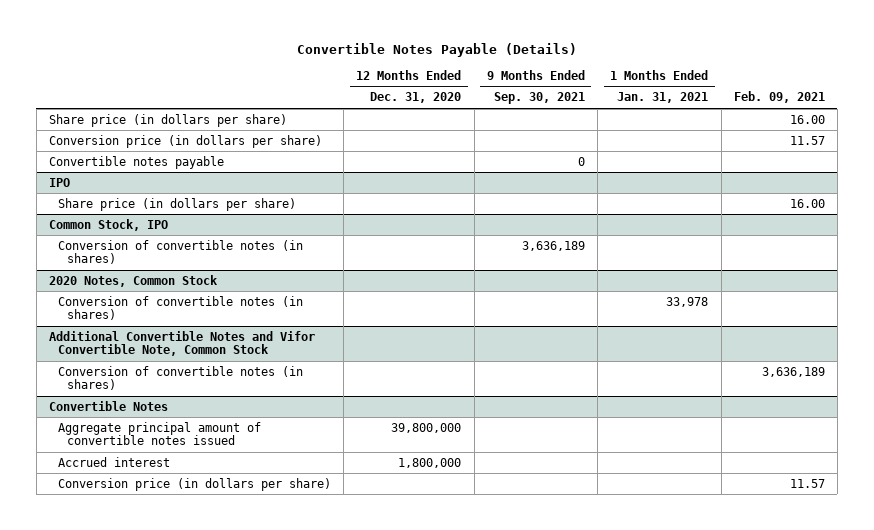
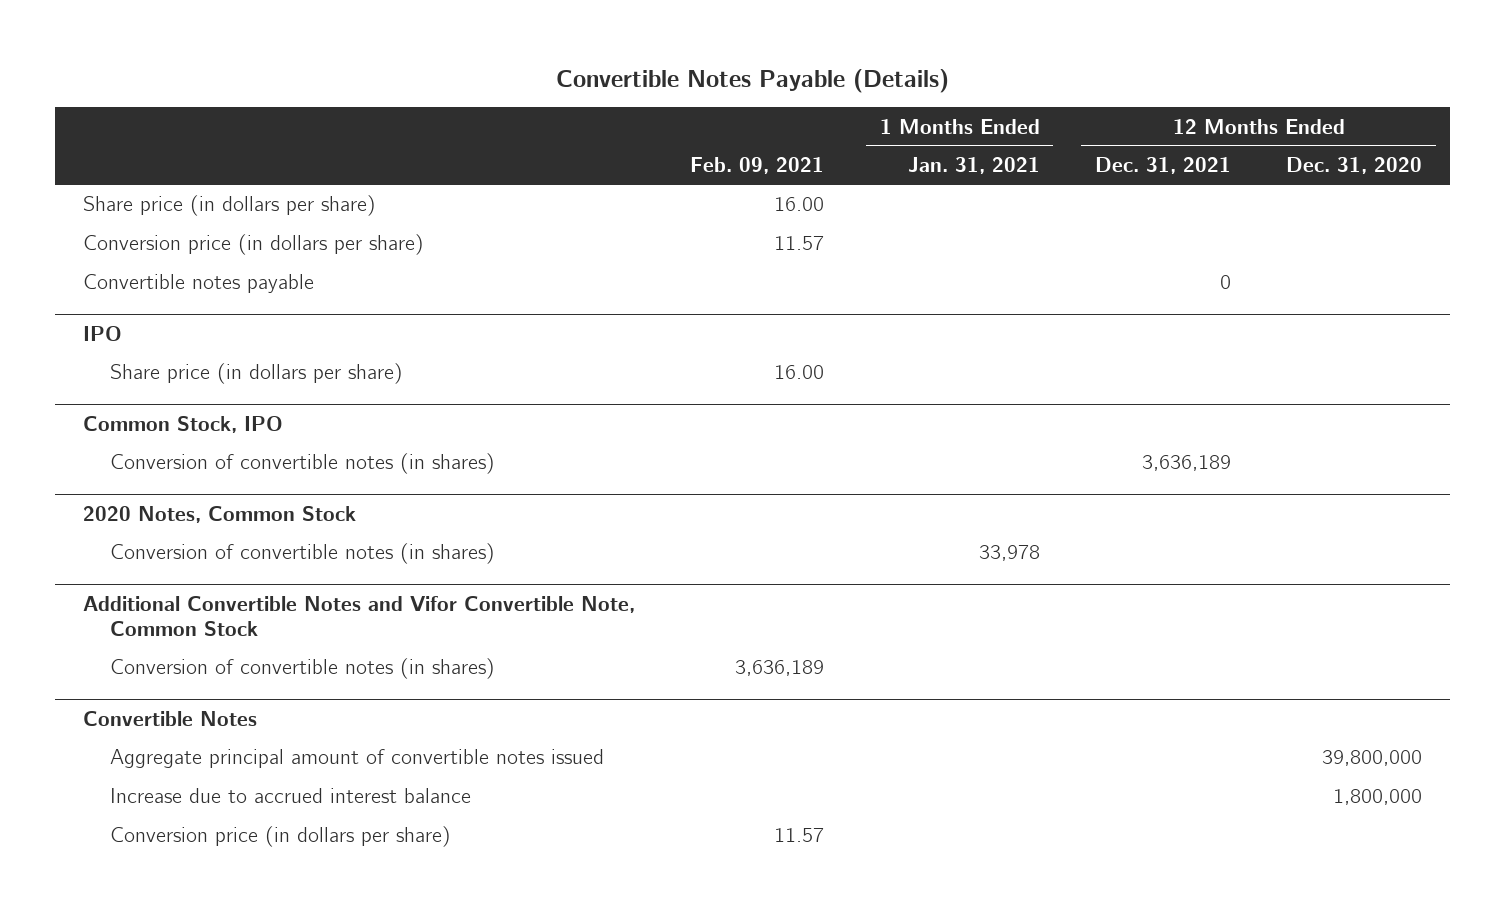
- | 12 Months Ended Dec. 31, 2020 | 9 Months Ended Sep. 30, 2021 | 1 Months Ended Jan. 31, 2021 | Feb. 09, 2021
+ | Feb. 09, 2021 | 1 Months Ended Jan. 31, 2021 | 12 Months Ended Dec. 31, 2021 | 12 Months Ended Dec. 31, 2020
@ Convertible Notes
- Accrued interest | 1,800,000 | | |
+ Increase due to accrued interest balance | | | | 1,800,000

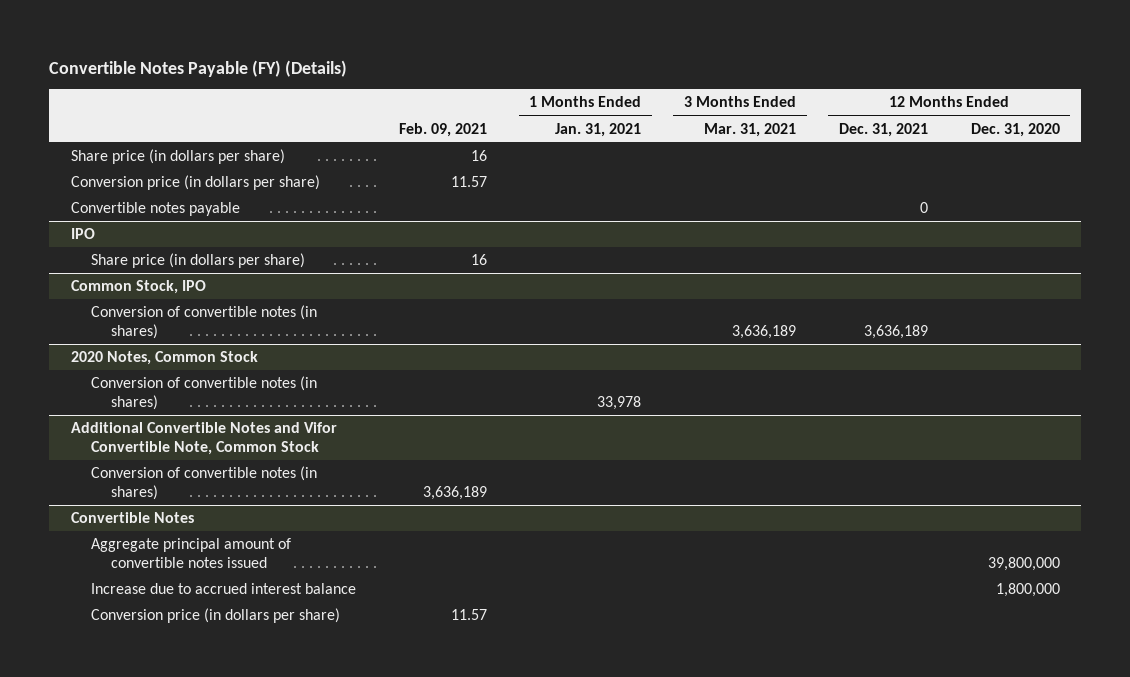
- Convertible Notes Payable (Details)
+ Convertible Notes Payable (FY) (Details)
- | Feb. 09, 2021 | 1 Months Ended Jan. 31, 2021 | 12 Months Ended Dec. 31, 2021 | 12 Months Ended Dec. 31, 2020
+ | Feb. 09, 2021 | 1 Months Ended Jan. 31, 2021 | 3 Months Ended Mar. 31, 2021 | 12 Months Ended Dec. 31, 2021 | 12 Months Ended Dec. 31, 2020
- Share price (in dollars per share) | 16.00 | | |
+ Share price (in dollars per share) | 16 | | | |
@ IPO
- Share price (in dollars per share) | 16.00 | | |
+ Share price (in dollars per share) | 16 | | | |

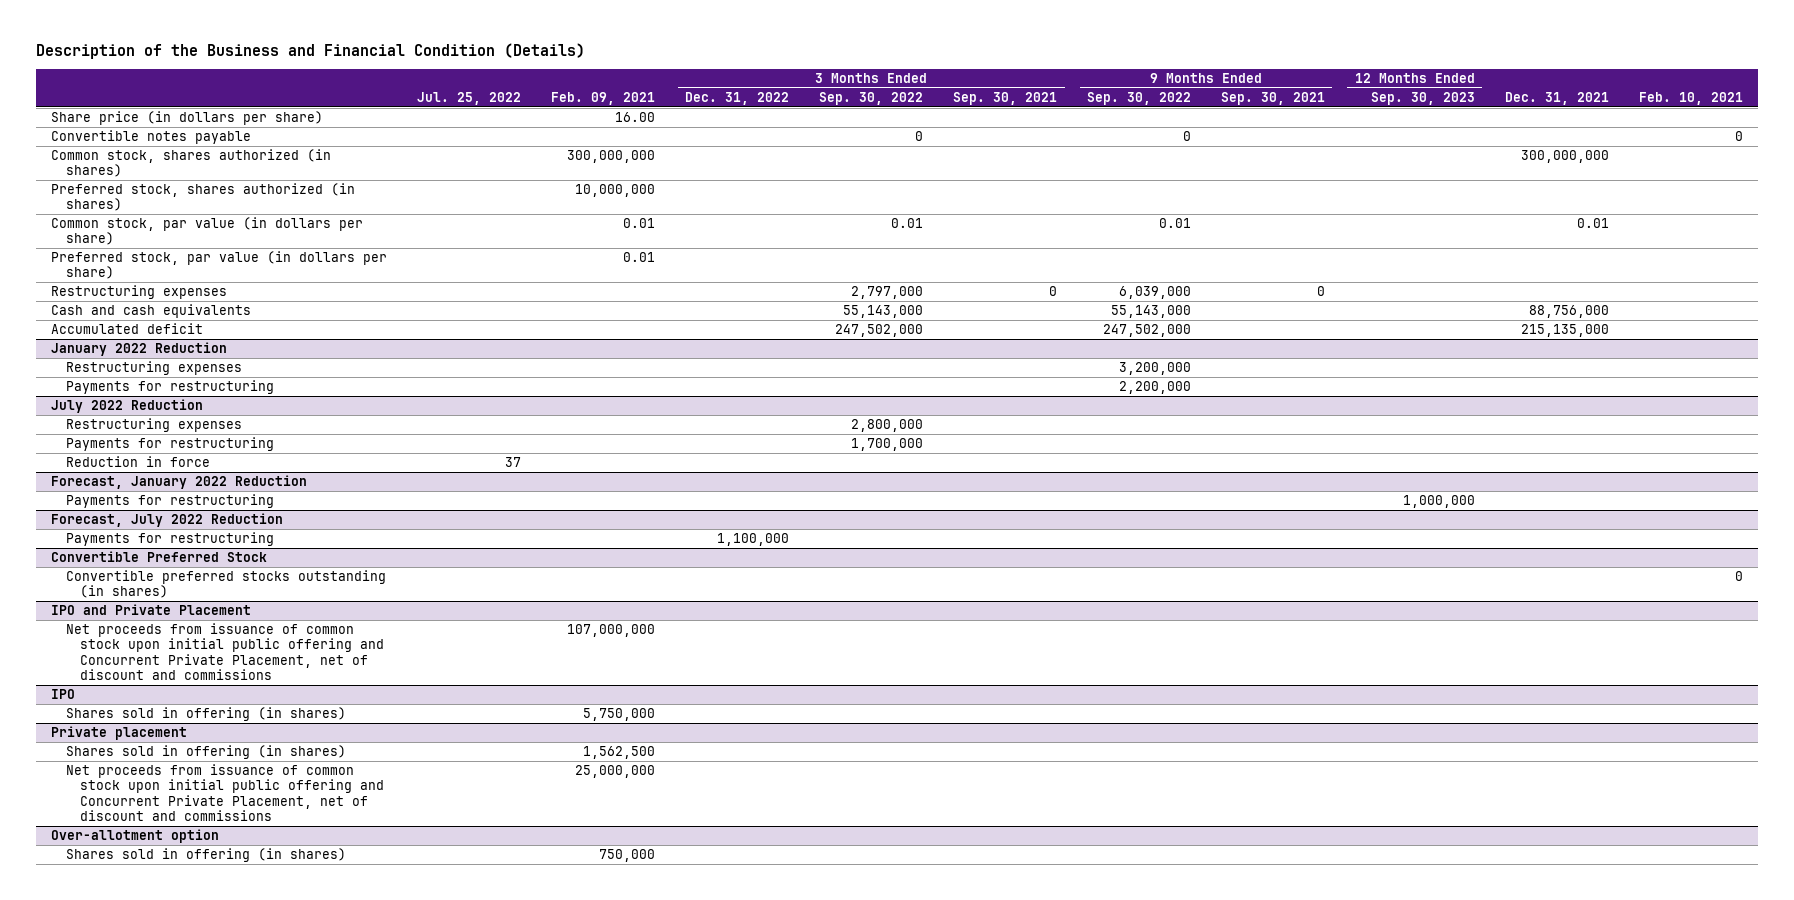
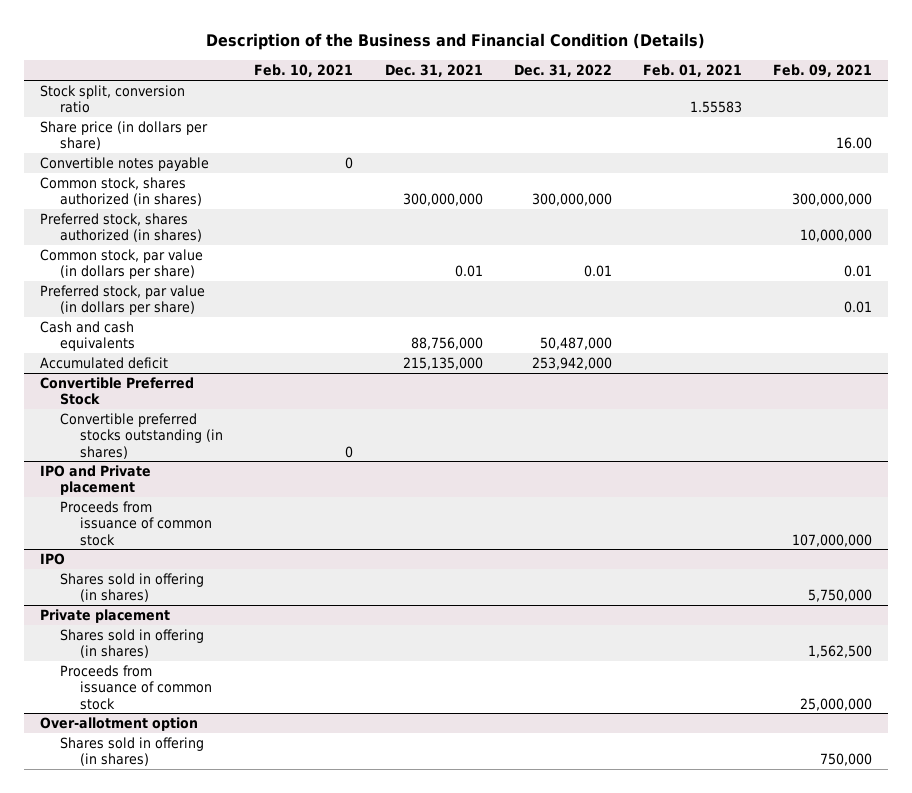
- | Jul. 25, 2022 | Feb. 09, 2021 | 3 Months Ended Dec. 31, 2022 | 3 Months Ended Sep. 30, 2022 | 3 Months Ended Sep. 30, 2021 | 9 Months Ended Sep. 30, 2022 | 9 Months Ended Sep. 30, 2021 | 12 Months Ended Sep. 30, 2023 | Dec. 31, 2021 | Feb. 10, 2021
+ | Feb. 10, 2021 | Dec. 31, 2021 | Dec. 31, 2022 | Feb. 01, 2021 | Feb. 09, 2021
+ Stock split, conversion ratio | | | | 1.55583 |
- Restructuring expenses | | | | 2,797,000 | 0 | 6,039,000 | 0 | | |
- January 2022 Reduction
- Restructuring expenses | | | | | | 3,200,000 | | | |
- Payments for restructuring | | | | | | 2,200,000 | | | |
- July 2022 Reduction
- Restructuring expenses | | | | 2,800,000 | | | | | |
- Payments for restructuring | | | | 1,700,000 | | | | | |
- Reduction in force | 37 | | | | | | | | |
- Forecast, January 2022 Reduction
- Payments for restructuring | | | | | | | | 1,000,000 | |
- Forecast, July 2022 Reduction
- Payments for restructuring | | | 1,100,000 | | | | | | |
- IPO and Private Placement
- Net proceeds from issuance of common stock upon initial public offering and Concurrent Private Placement, net of discount and commissions | | 107,000,000 | | | | | | | |
+ IPO and Private placement
+ Proceeds from issuance of common stock | | | | | 107,000,000
@ Private placement
- Net proceeds from issuance of common stock upon initial public offering and Concurrent Private Placement, net of discount and commissions | | 25,000,000 | | | | | | | |
+ Proceeds from issuance of common stock | | | | | 25,000,000

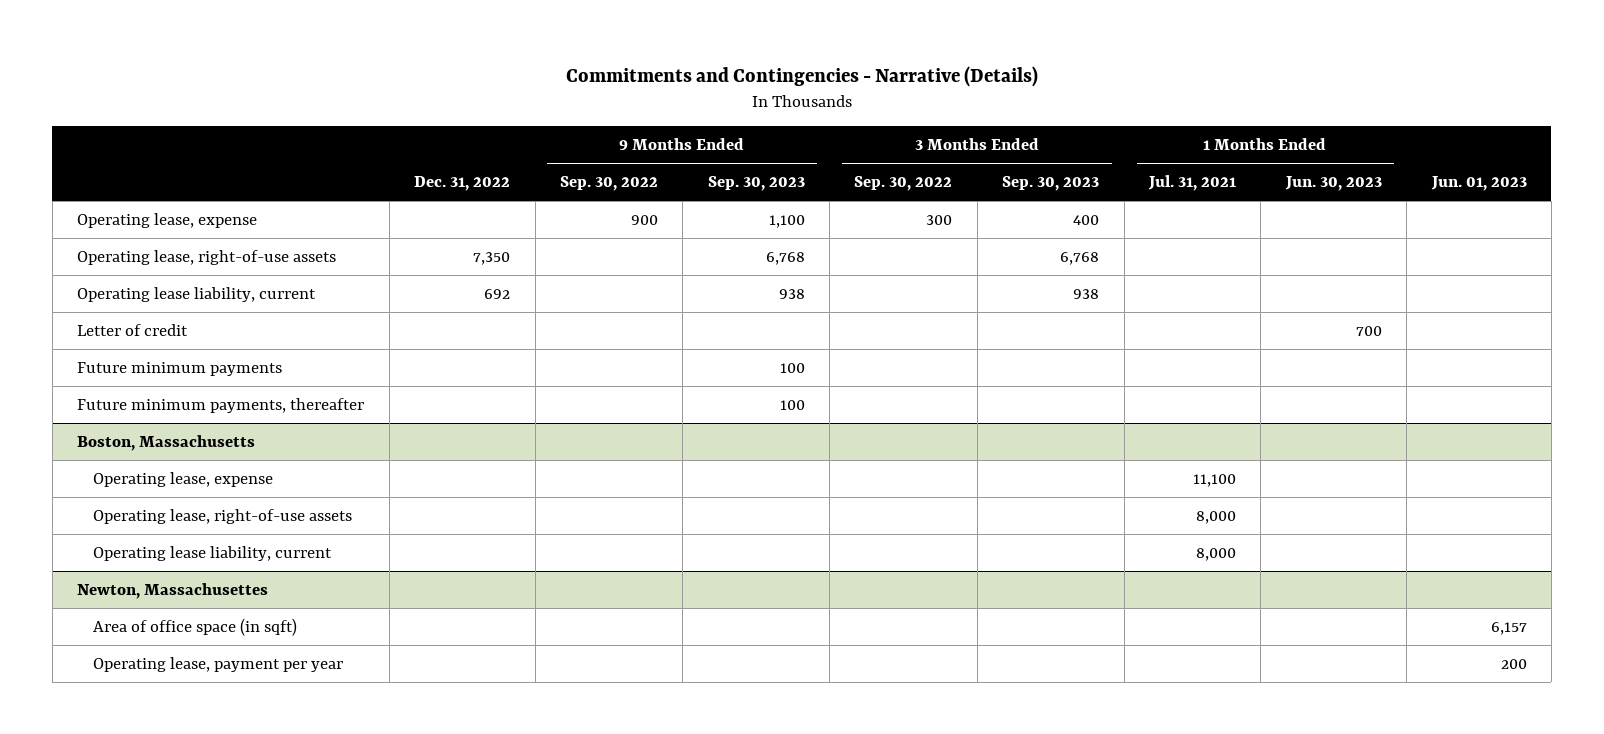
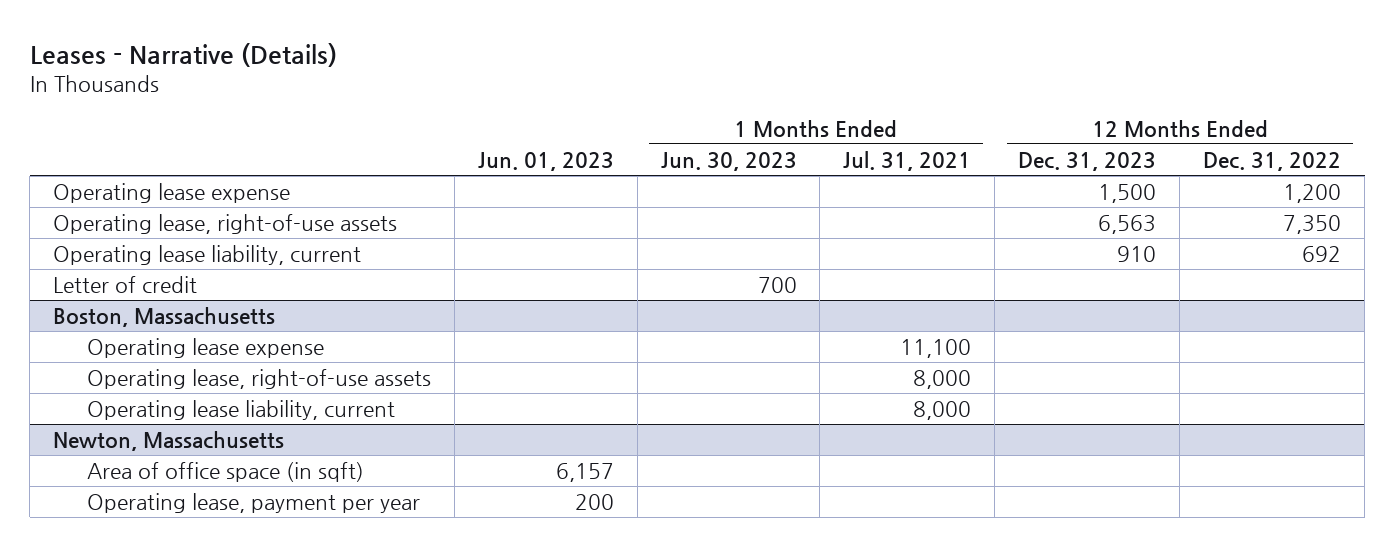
- Commitments and Contingencies - Narrative (Details)
+ Leases - Narrative (Details)
- | Dec. 31, 2022 | 9 Months Ended Sep. 30, 2022 | 9 Months Ended Sep. 30, 2023 | 3 Months Ended Sep. 30, 2022 | 3 Months Ended Sep. 30, 2023 | 1 Months Ended Jul. 31, 2021 | 1 Months Ended Jun. 30, 2023 | Jun. 01, 2023
+ | Jun. 01, 2023 | 1 Months Ended Jun. 30, 2023 | 1 Months Ended Jul. 31, 2021 | 12 Months Ended Dec. 31, 2023 | 12 Months Ended Dec. 31, 2022
- Operating lease, expense | | 900 | 1,100 | 300 | 400 | | |
+ Operating lease expense | | | | 1,500 | 1,200
- Future minimum payments | | | 100 | | | | |
- Future minimum payments, thereafter | | | 100 | | | | |
@ Boston, Massachusetts
- Operating lease, expense | | | | | | 11,100 | |
+ Operating lease expense | | | 11,100 | |
- Newton, Massachusettes
+ Newton, Massachusetts

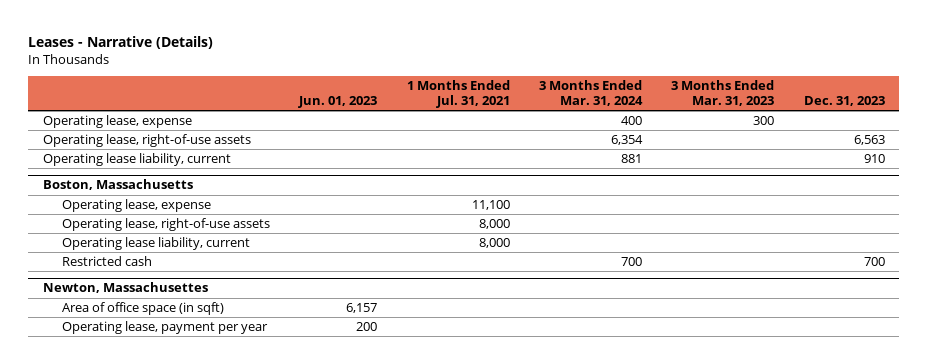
- | Jun. 01, 2023 | 1 Months Ended Jun. 30, 2023 | 1 Months Ended Jul. 31, 2021 | 12 Months Ended Dec. 31, 2023 | 12 Months Ended Dec. 31, 2022
+ | Jun. 01, 2023 | 1 Months Ended Jul. 31, 2021 | 3 Months Ended Mar. 31, 2024 | 3 Months Ended Mar. 31, 2023 | Dec. 31, 2023
- Operating lease expense | | | | 1,500 | 1,200
+ Operating lease, expense | | | 400 | 300 |
- Letter of credit | | 700 | | |
@ Boston, Massachusetts
- Operating lease expense | | | 11,100 | |
+ Operating lease, expense | | 11,100 | | |
- Newton, Massachusetts
@ Boston, Massachusetts
+ Restricted cash | | | 700 | | 700
+ Newton, Massachusettes

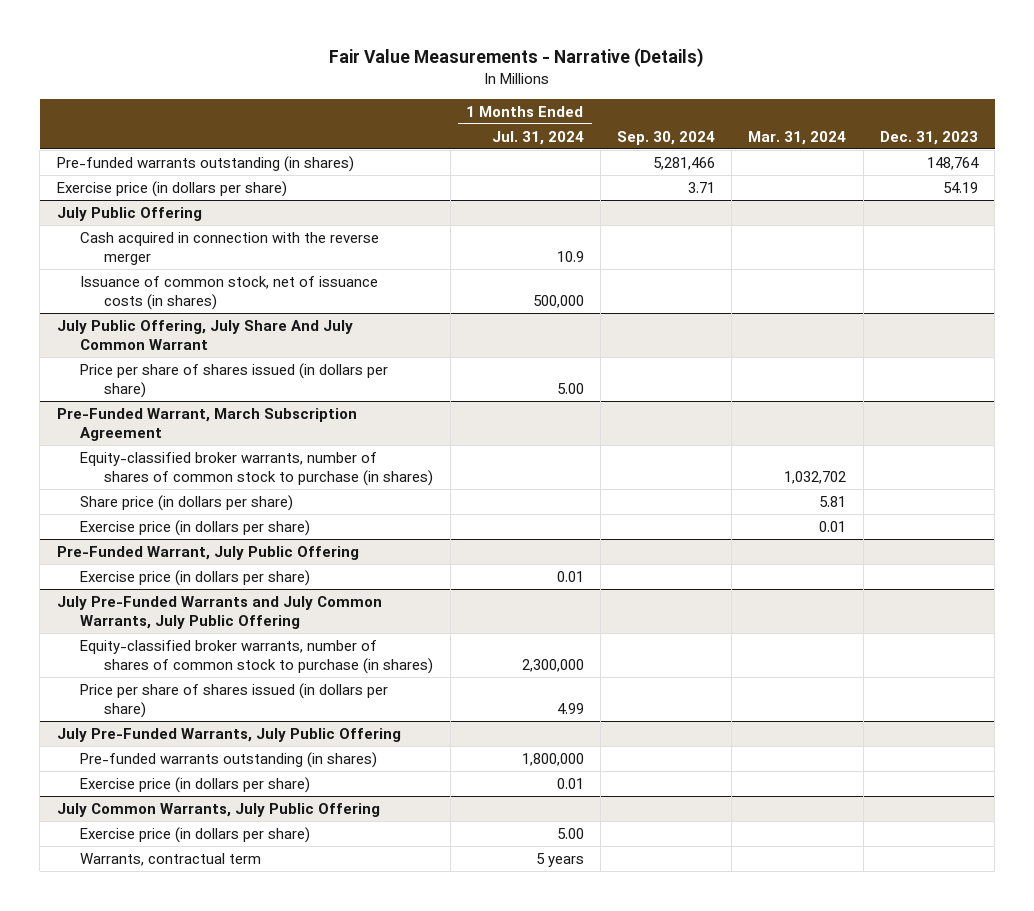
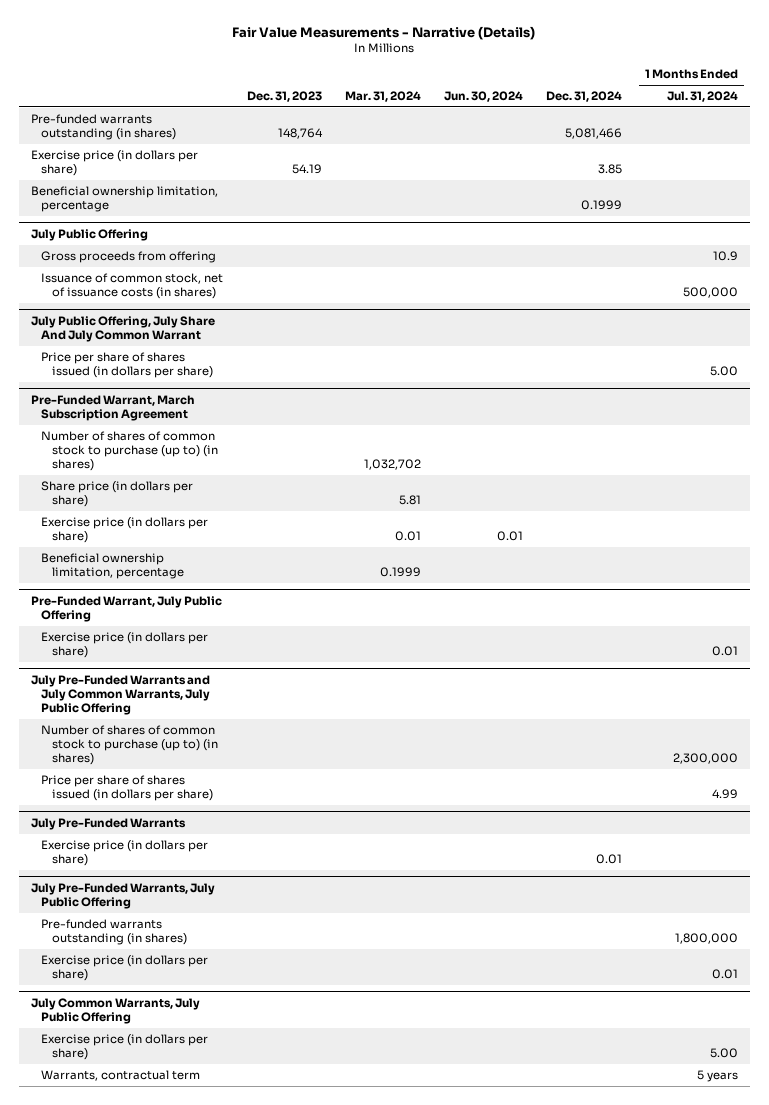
- | 1 Months Ended Jul. 31, 2024 | Sep. 30, 2024 | Mar. 31, 2024 | Dec. 31, 2023
+ | Dec. 31, 2023 | Mar. 31, 2024 | Jun. 30, 2024 | Dec. 31, 2024 | 1 Months Ended Jul. 31, 2024
+ Beneficial ownership limitation, percentage | | | | 0.1999 |
@ July Public Offering
- Cash acquired in connection with the reverse merger | 10.9 | | |
+ Gross proceeds from offering | | | | | 10.9
@ Pre-Funded Warrant, March Subscription Agreement
- Equity-classified broker warrants, number of shares of common stock to purchase (in shares) | | | 1,032,702 |
+ Number of shares of common stock to purchase (up to) (in shares) | | 1,032,702 | | |
+ Beneficial ownership limitation, percentage | | 0.1999 | | |
@ July Pre-Funded Warrants and July Common Warrants, July Public Offering
- Equity-classified broker warrants, number of shares of common stock to purchase (in shares) | 2,300,000 | | |
+ Number of shares of common stock to purchase (up to) (in shares) | | | | | 2,300,000
+ July Pre-Funded Warrants
+ Exercise price (in dollars per share) | | | | 0.01 |

